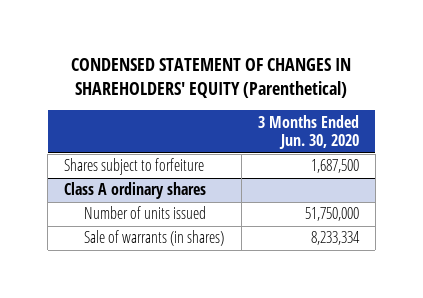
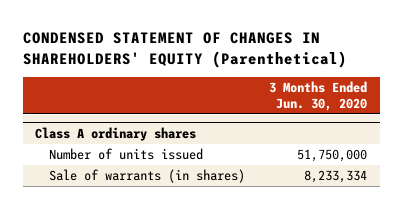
- Shares subject to forfeiture | 1,687,500

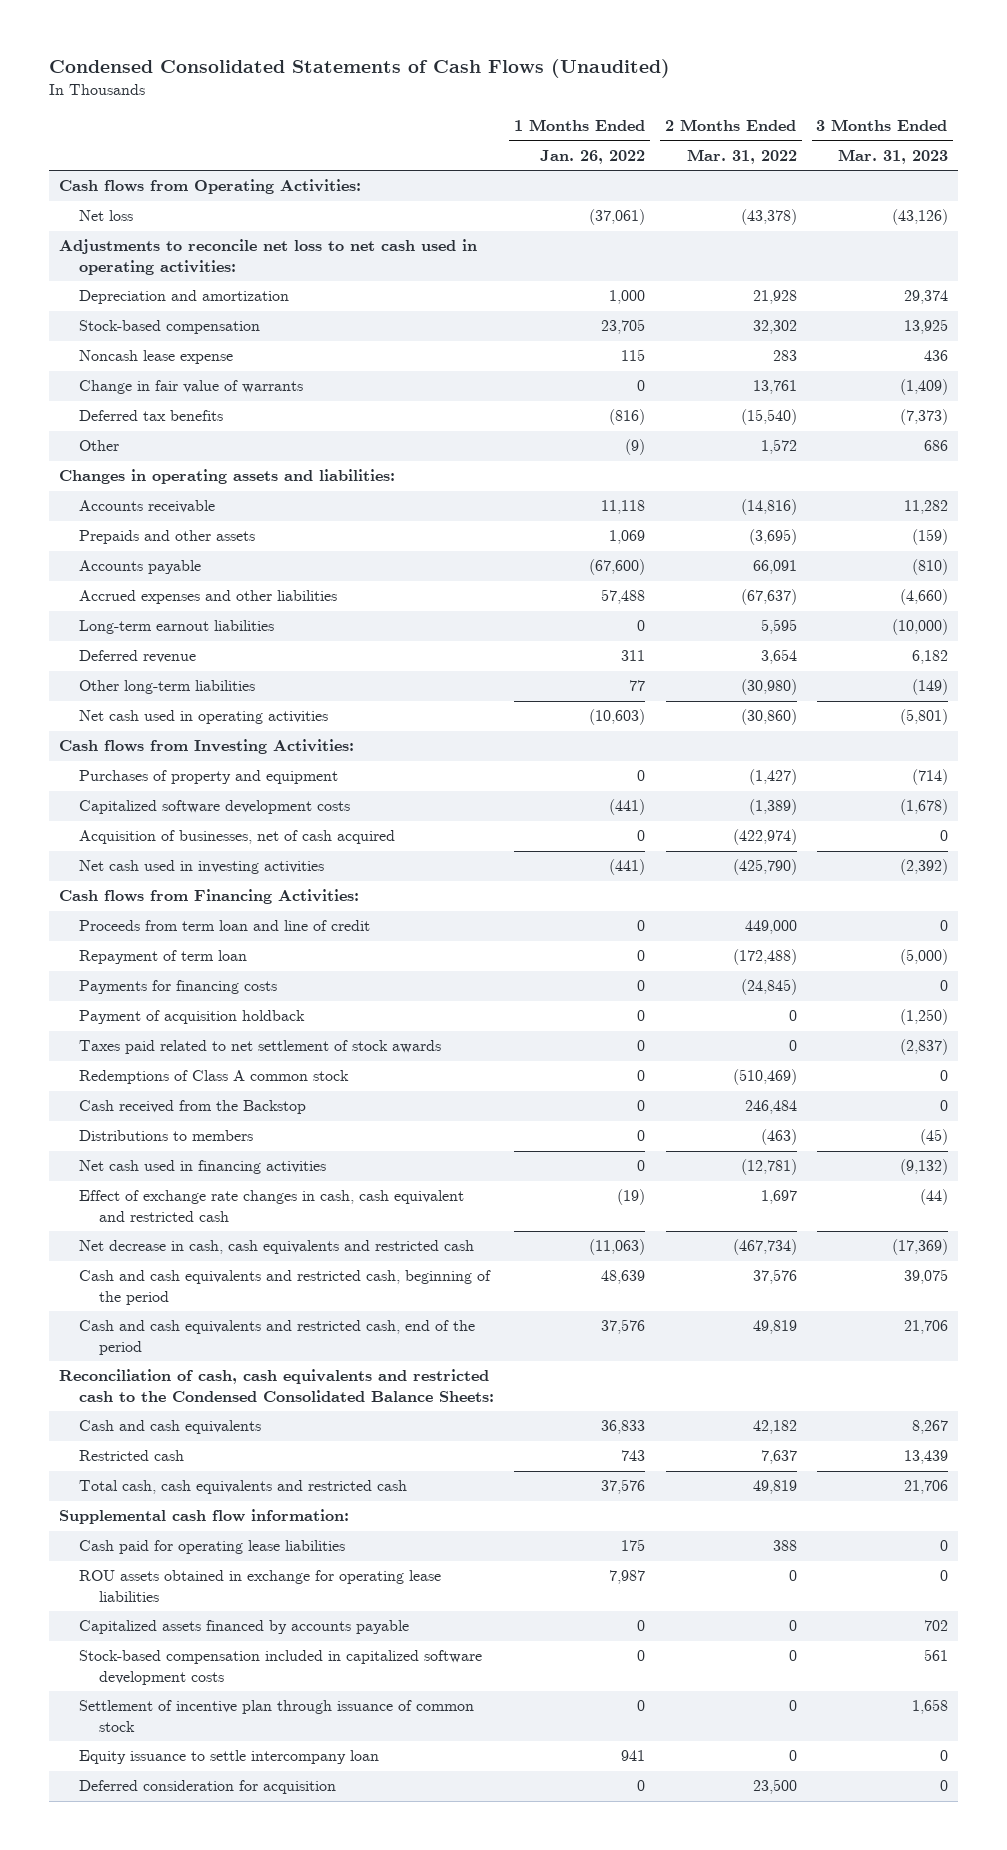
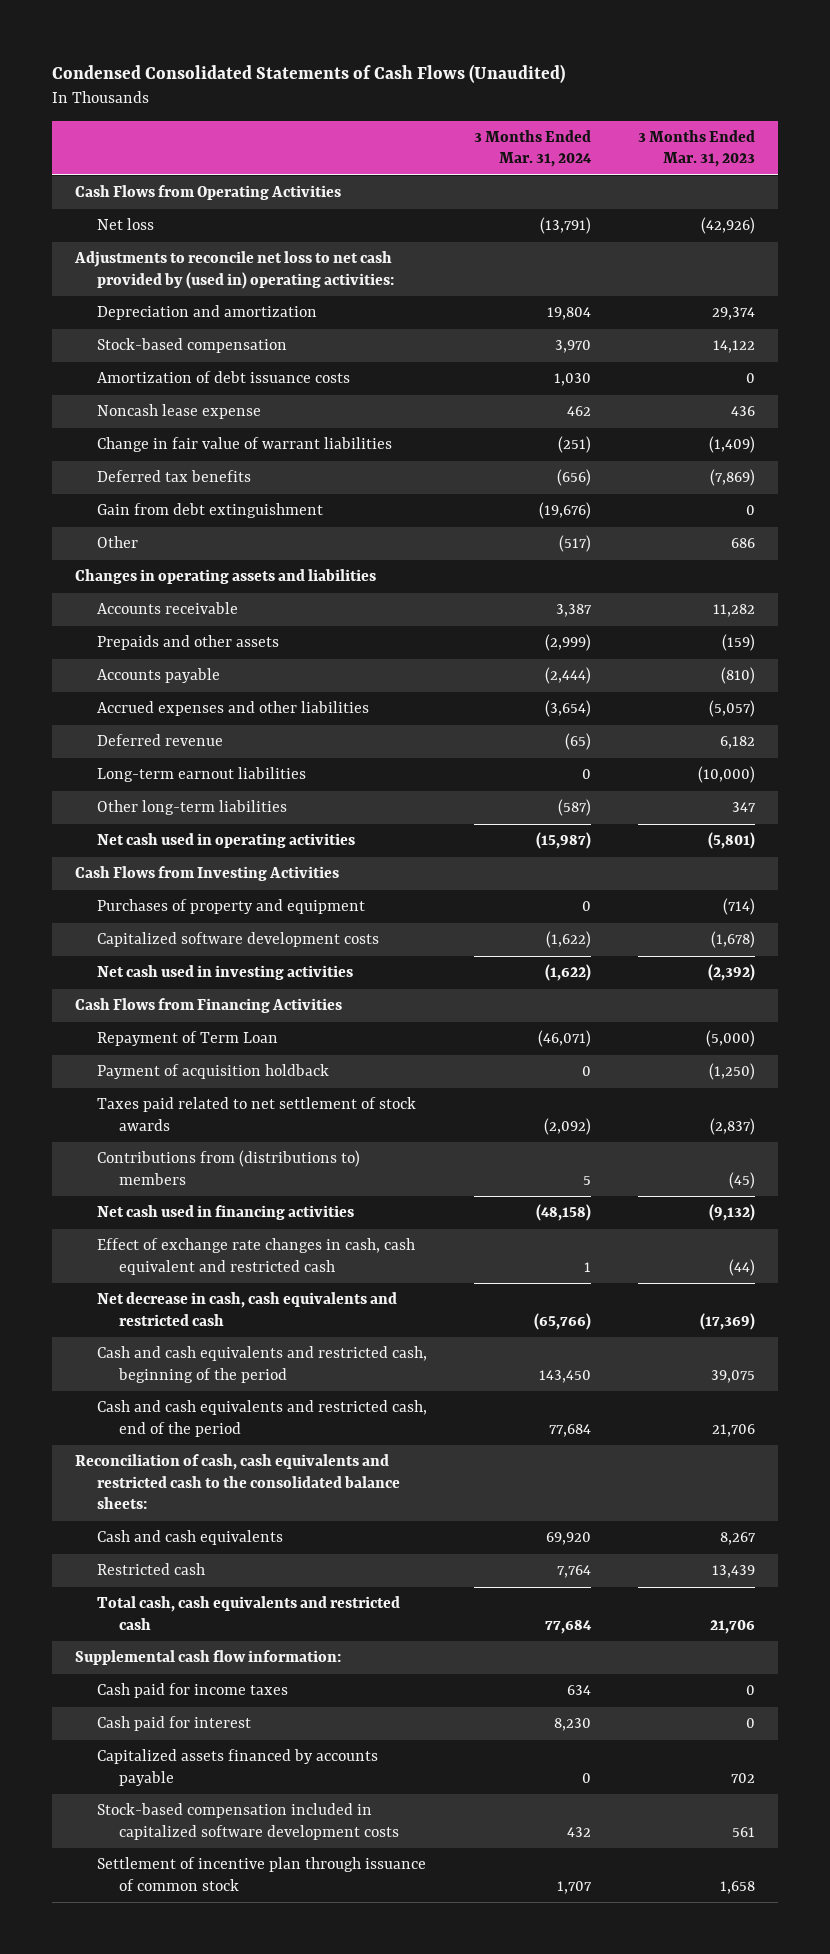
- | 1 Months Ended Jan. 26, 2022 | 2 Months Ended Mar. 31, 2022 | 3 Months Ended Mar. 31, 2023
+ | 3 Months Ended Mar. 31, 2024 | 3 Months Ended Mar. 31, 2023
- Cash flows from Operating Activities:
- Net loss | (37,061) | (43,378) | (43,126)
- Adjustments to reconcile net loss to net cash used in operating activities:
+ Cash Flows from Operating Activities
+ Net loss | (13,791) | (42,926)
+ Adjustments to reconcile net loss to net cash provided by (used in) operating activities:
- Stock-based compensation | 23,705 | 32,302 | 13,925
+ Stock-based compensation | 3,970 | 14,122
+ Amortization of debt issuance costs | 1,030 | 0
- Change in fair value of warrants | 0 | 13,761 | (1,409)
- Deferred tax benefits | (816) | (15,540) | (7,373)
+ Change in fair value of warrant liabilities | (251) | (1,409)
+ Deferred tax benefits | (656) | (7,869)
+ Gain from debt extinguishment | (19,676) | 0
- Changes in operating assets and liabilities:
+ Changes in operating assets and liabilities
- Accrued expenses and other liabilities | 57,488 | (67,637) | (4,660)
+ Accrued expenses and other liabilities | (3,654) | (5,057)
- Other long-term liabilities | 77 | (30,980) | (149)
moved down: Long-term earnout liabilities | 0 | (10,000)
+ Other long-term liabilities | (587) | 347
- Cash flows from Investing Activities:
+ Cash Flows from Investing Activities
- Acquisition of businesses, net of cash acquired | 0 | (422,974) | 0
- Cash flows from Financing Activities:
- Proceeds from term loan and line of credit | 0 | 449,000 | 0
- Repayment of term loan | 0 | (172,488) | (5,000)
- Payments for financing costs | 0 | (24,845) | 0
+ Cash Flows from Financing Activities
+ Repayment of Term Loan | (46,071) | (5,000)
- Redemptions of Class A common stock | 0 | (510,469) | 0
- Cash received from the Backstop | 0 | 246,484 | 0
- Distributions to members | 0 | (463) | (45)
+ Contributions from (distributions to) members | 5 | (45)
- Reconciliation of cash, cash equivalents and restricted cash to the Condensed Consolidated Balance Sheets:
+ Reconciliation of cash, cash equivalents and restricted cash to the consolidated balance sheets:
- Cash paid for operating lease liabilities | 175 | 388 | 0
- ROU assets obtained in exchange for operating lease liabilities | 7,987 | 0 | 0
+ Cash paid for income taxes | 634 | 0
+ Cash paid for interest | 8,230 | 0
- Equity issuance to settle intercompany loan | 941 | 0 | 0
- Deferred consideration for acquisition | 0 | 23,500 | 0

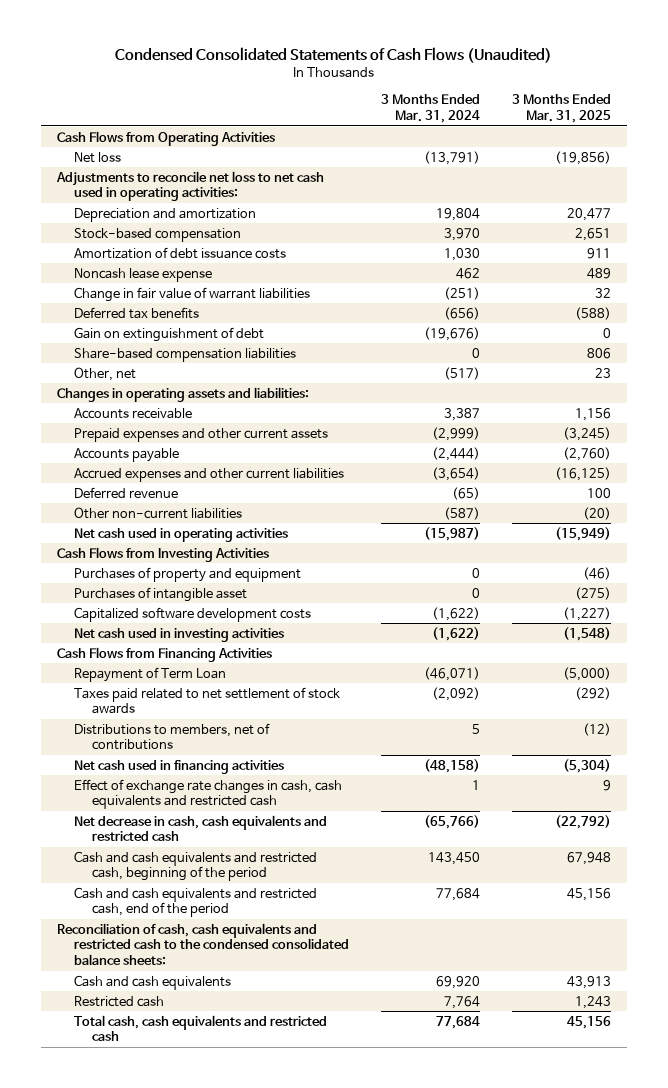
- | 3 Months Ended Mar. 31, 2024 | 3 Months Ended Mar. 31, 2023
+ | 3 Months Ended Mar. 31, 2024 | 3 Months Ended Mar. 31, 2025
- Adjustments to reconcile net loss to net cash provided by (used in) operating activities:
+ Adjustments to reconcile net loss to net cash used in operating activities:
- Gain from debt extinguishment | (19,676) | 0
- Other | (517) | 686
- Changes in operating assets and liabilities
+ Gain on extinguishment of debt | (19,676) | 0
+ Share-based compensation liabilities | 0 | 806
+ Other, net | (517) | 23
+ Changes in operating assets and liabilities:
- Prepaids and other assets | (2,999) | (159)
+ Prepaid expenses and other current assets | (2,999) | (3,245)
- Accrued expenses and other liabilities | (3,654) | (5,057)
+ Accrued expenses and other current liabilities | (3,654) | (16,125)
- Long-term earnout liabilities | 0 | (10,000)
- Other long-term liabilities | (587) | 347
+ Other non-current liabilities | (587) | (20)
+ Purchases of intangible asset | 0 | (275)
- Payment of acquisition holdback | 0 | (1,250)
- Contributions from (distributions to) members | 5 | (45)
+ Distributions to members, net of contributions | 5 | (12)
- Effect of exchange rate changes in cash, cash equivalent and restricted cash | 1 | (44)
+ Effect of exchange rate changes in cash, cash equivalents and restricted cash | 1 | 9
- Reconciliation of cash, cash equivalents and restricted cash to the consolidated balance sheets:
+ Reconciliation of cash, cash equivalents and restricted cash to the condensed consolidated balance sheets:
- Supplemental cash flow information:
- Cash paid for income taxes | 634 | 0
- Cash paid for interest | 8,230 | 0
- Capitalized assets financed by accounts payable | 0 | 702
- Stock-based compensation included in capitalized software development costs | 432 | 561
- Settlement of incentive plan through issuance of common stock | 1,707 | 1,658

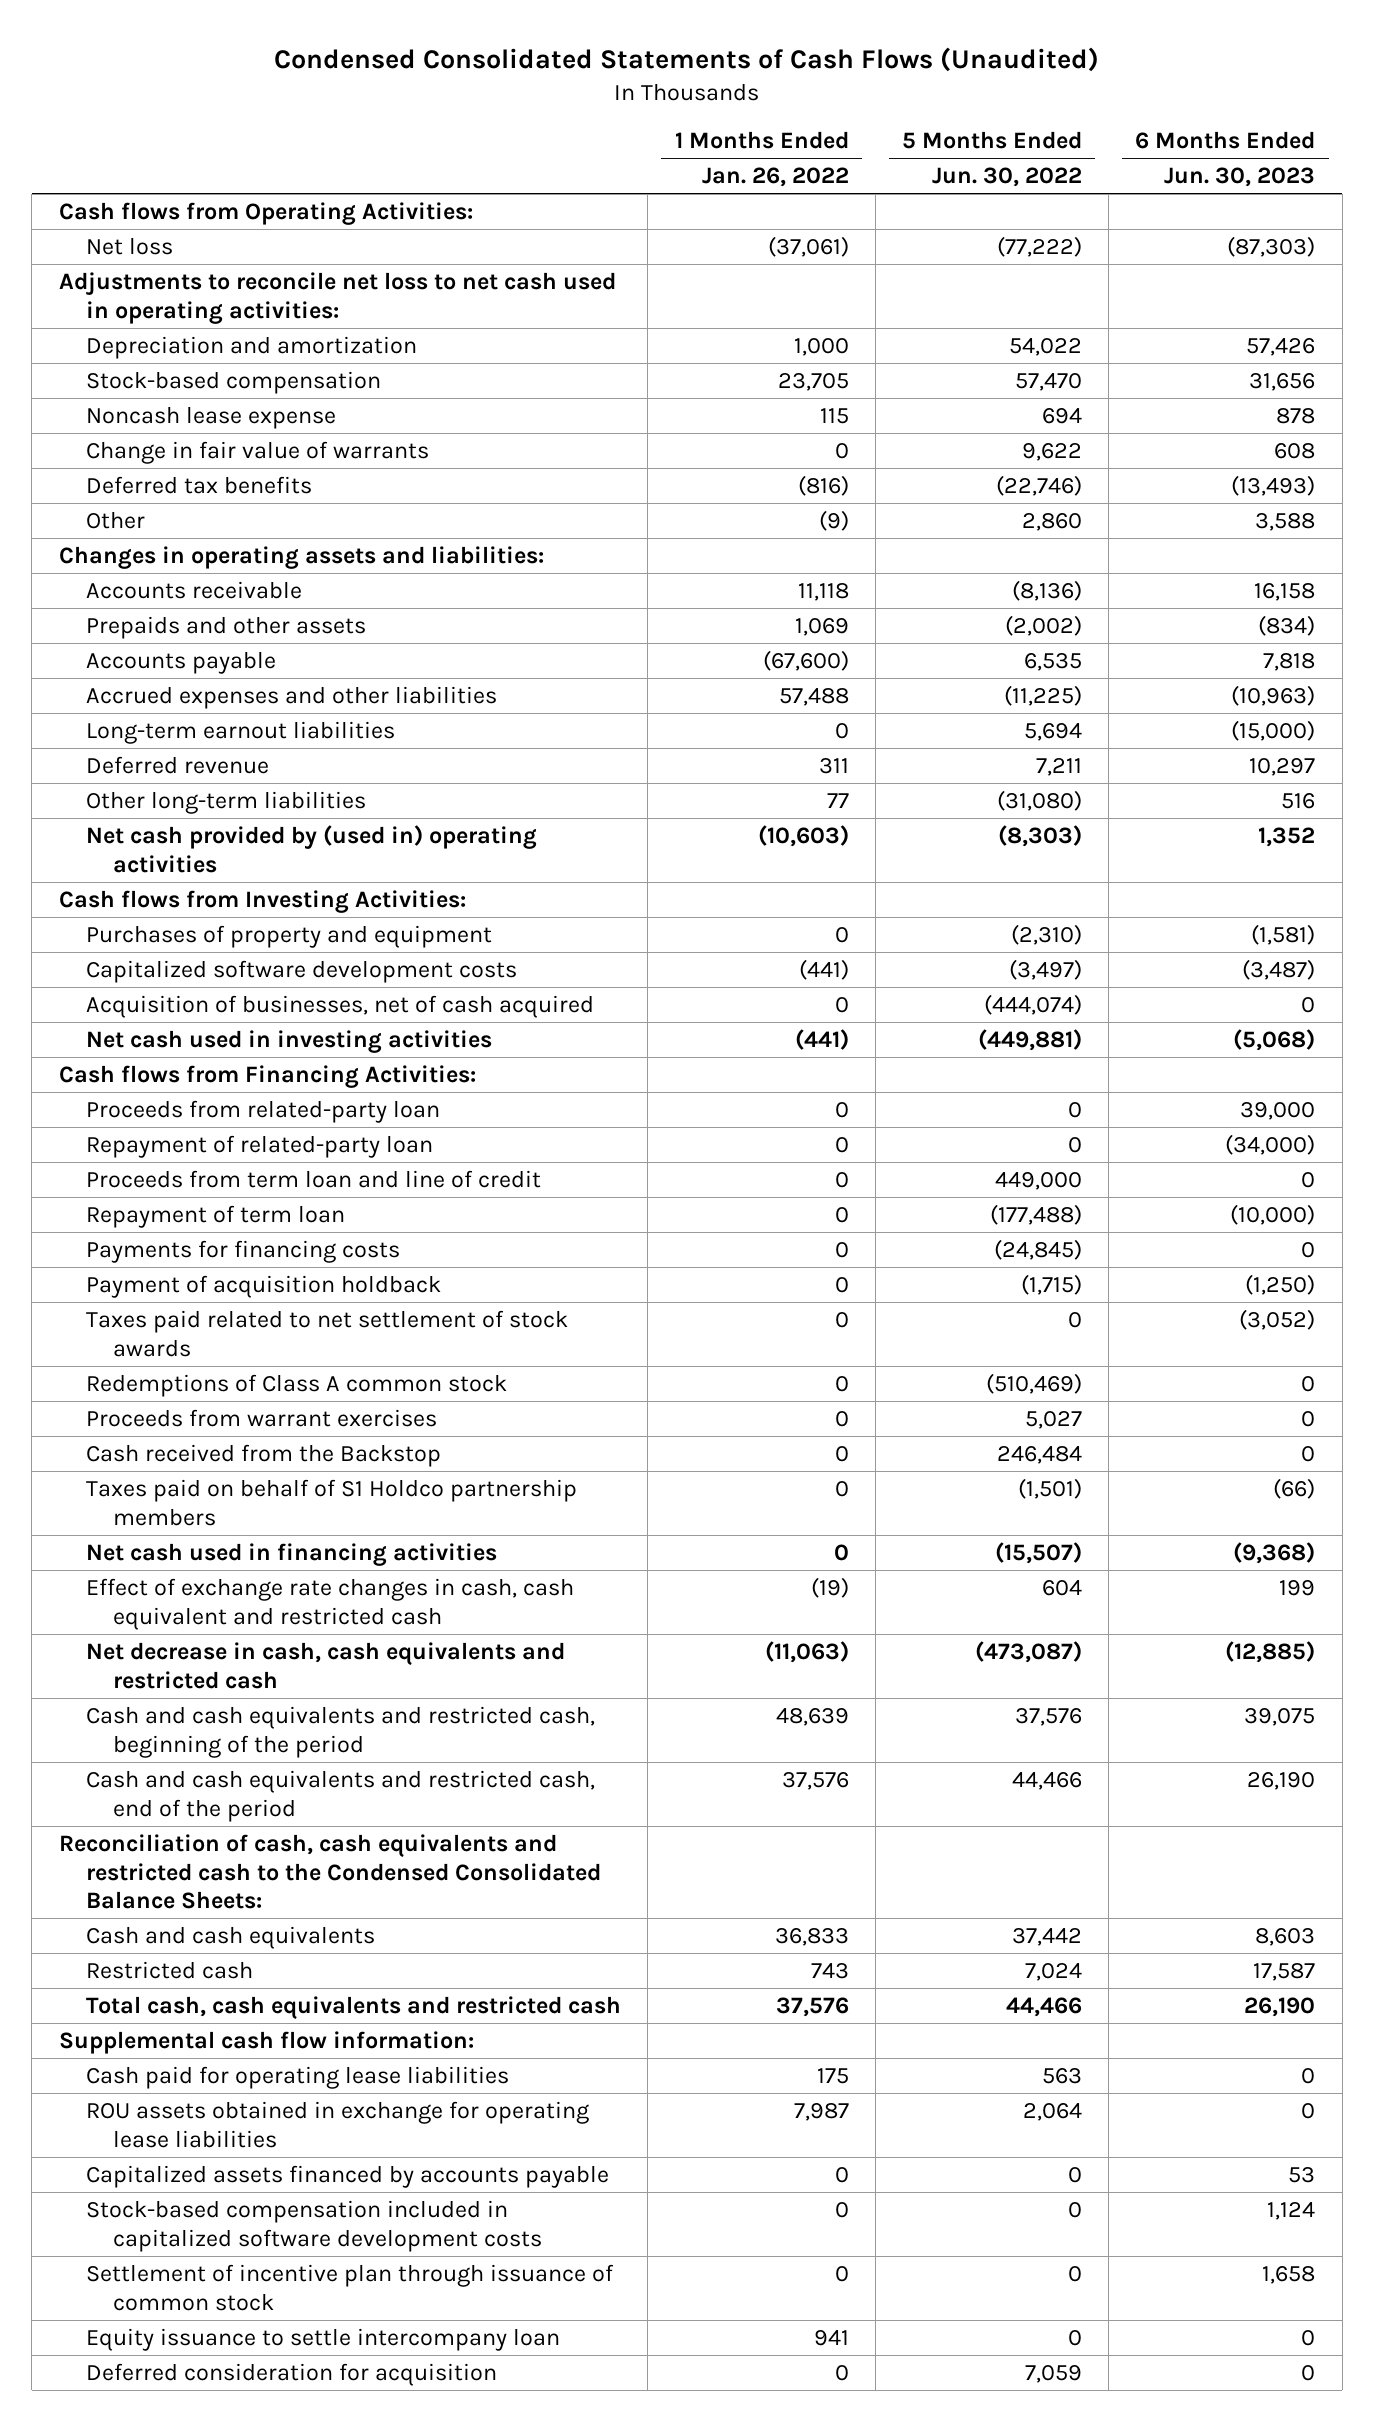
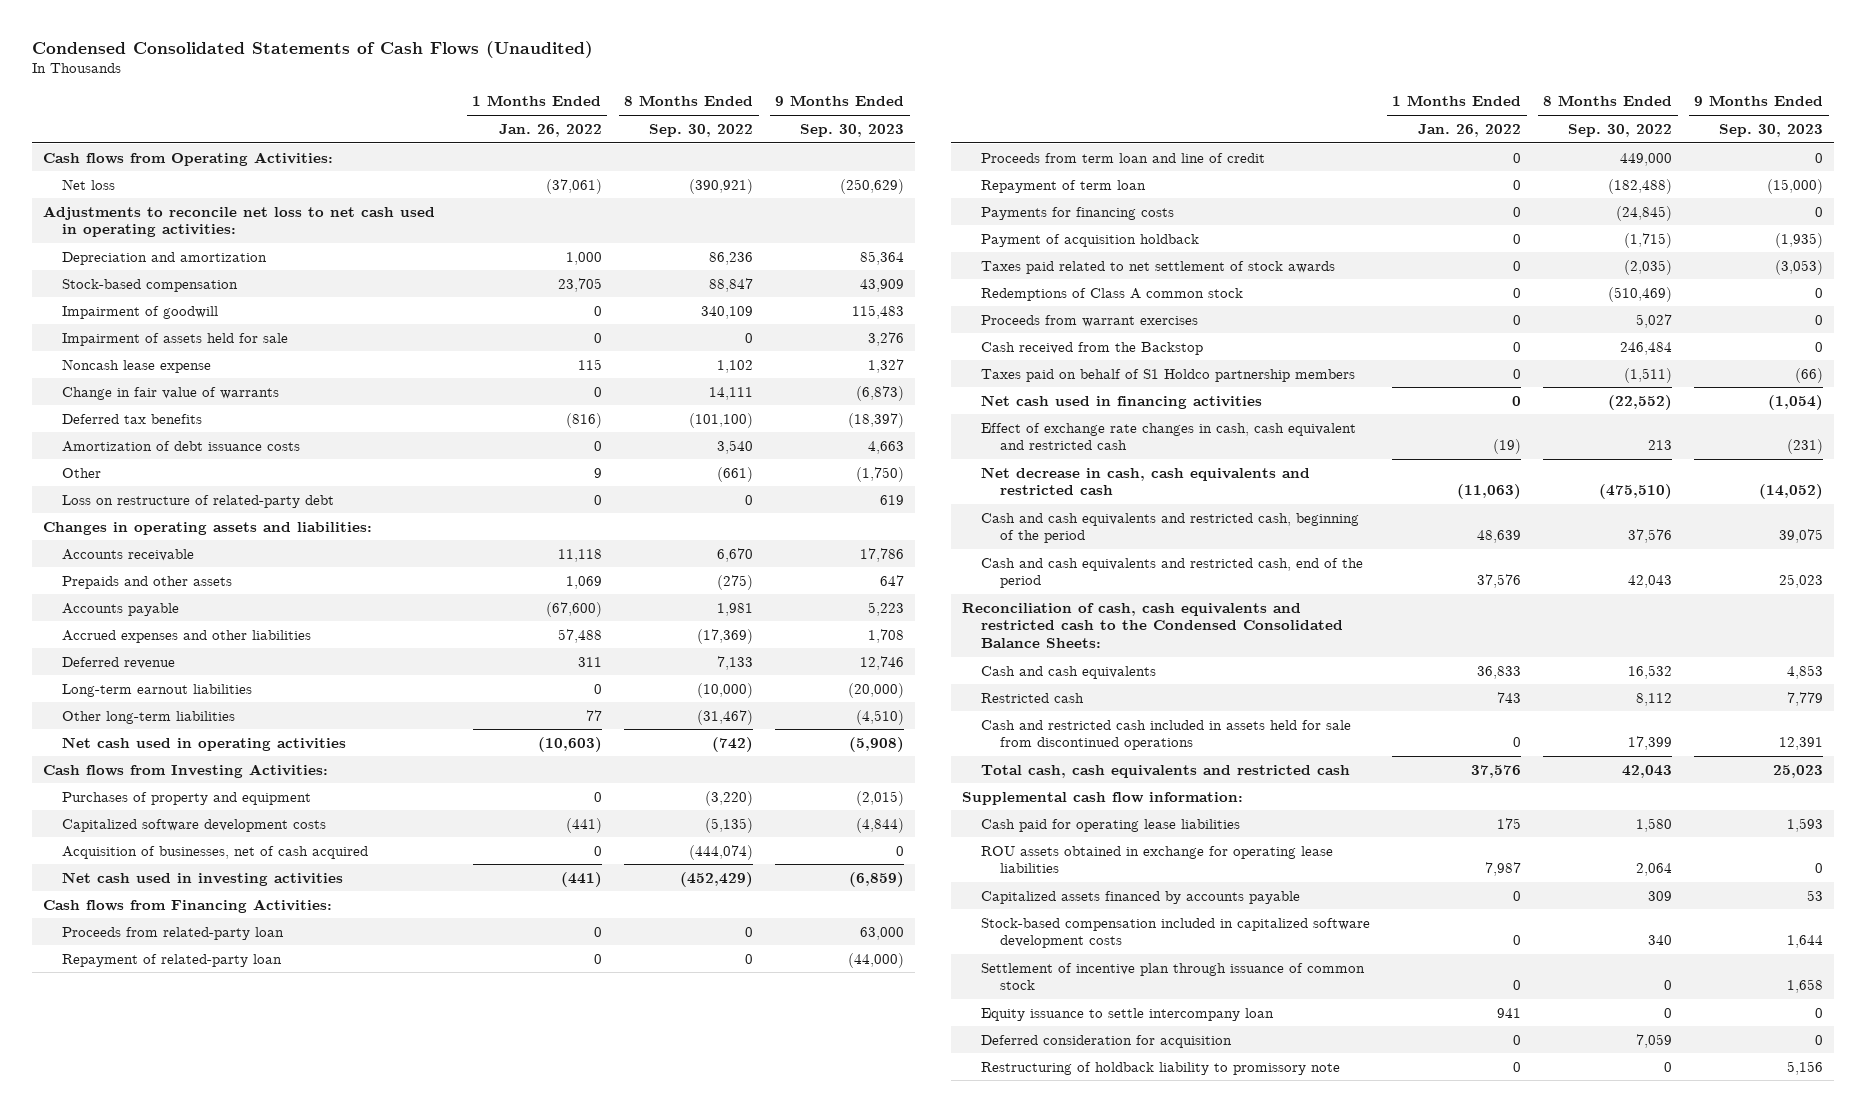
- | 1 Months Ended Jan. 26, 2022 | 5 Months Ended Jun. 30, 2022 | 6 Months Ended Jun. 30, 2023
+ | 1 Months Ended Jan. 26, 2022 | 8 Months Ended Sep. 30, 2022 | 9 Months Ended Sep. 30, 2023
+ Impairment of goodwill | 0 | 340,109 | 115,483
+ Impairment of assets held for sale | 0 | 0 | 3,276
- Other | (9) | 2,860 | 3,588
+ Amortization of debt issuance costs | 0 | 3,540 | 4,663
+ Other | 9 | (661) | (1,750)
+ Loss on restructure of related-party debt | 0 | 0 | 619
moved down: Long-term earnout liabilities | 0 | (10,000) | (20,000)
- Net cash provided by (used in) operating activities | (10,603) | (8,303) | 1,352
+ Net cash used in operating activities | (10,603) | (742) | (5,908)
+ Cash and restricted cash included in assets held for sale from discontinued operations | 0 | 17,399 | 12,391
+ Restructuring of holdback liability to promissory note | 0 | 0 | 5,156

